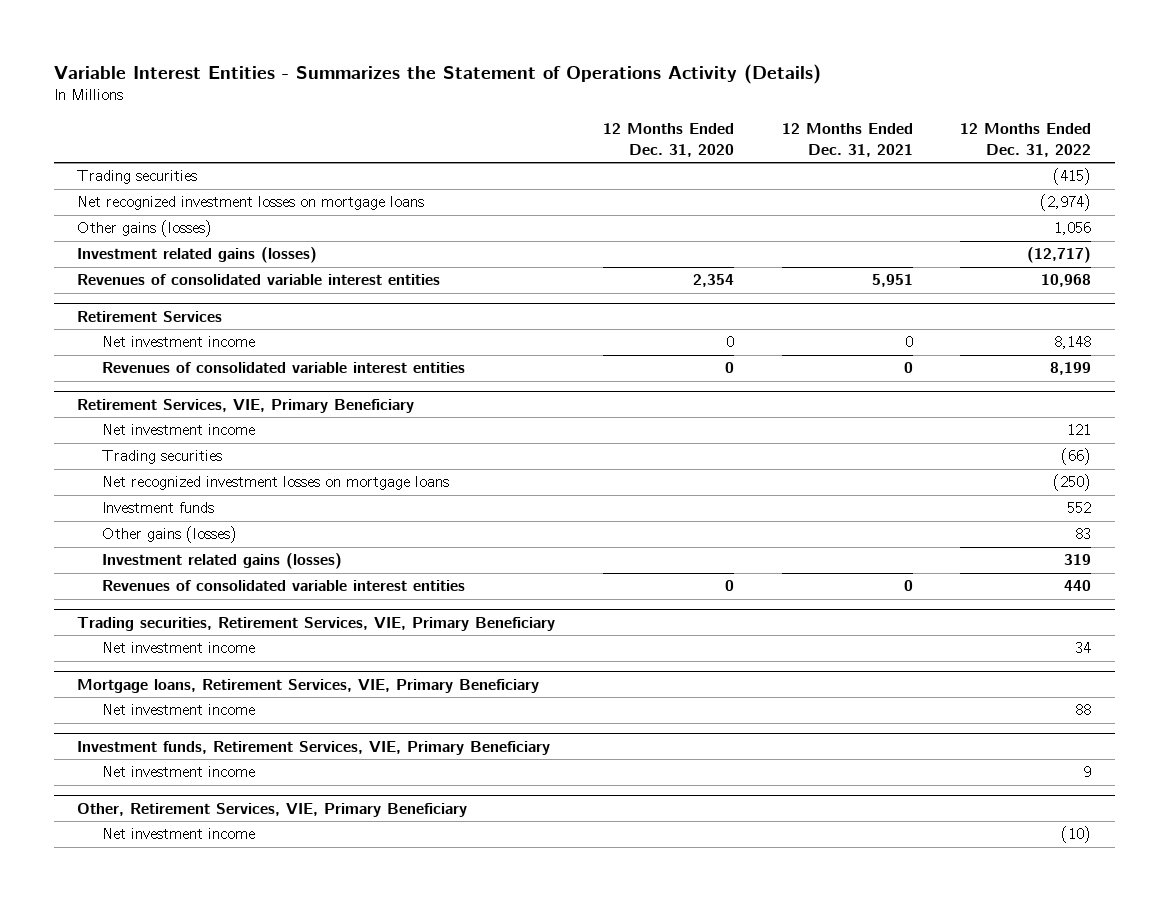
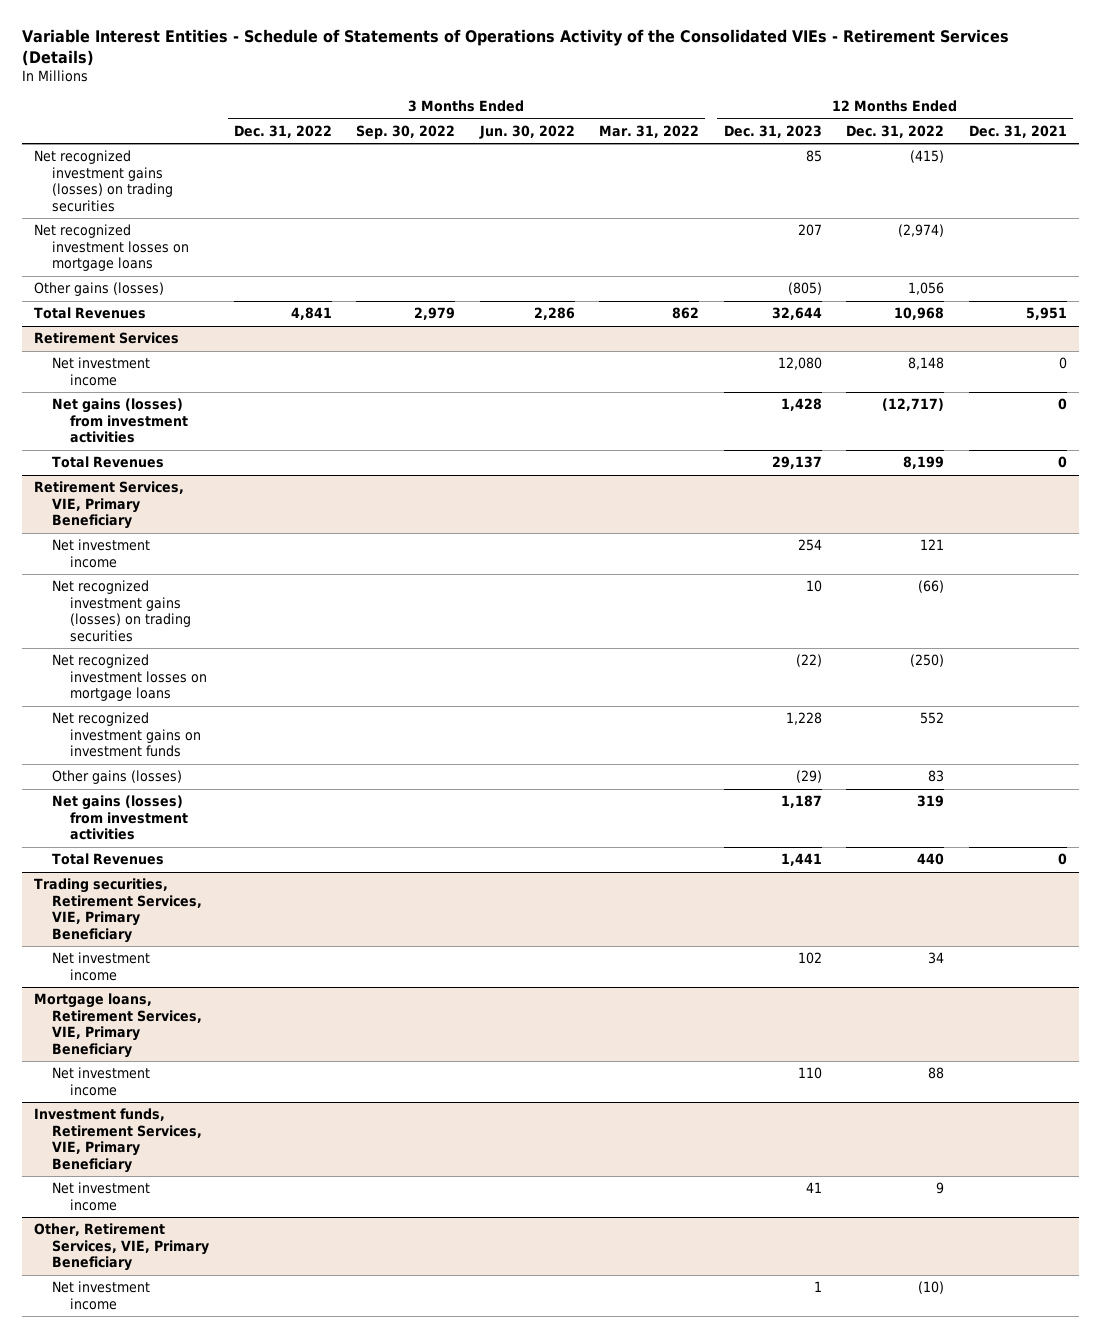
- Variable Interest Entities - Summarizes the Statement of Operations Activity (Details)
+ Variable Interest Entities - Schedule of Statements of Operations Activity of the Consolidated VIEs - Retirement Services (Details)
- | 12 Months Ended Dec. 31, 2020 | 12 Months Ended Dec. 31, 2021 | 12 Months Ended Dec. 31, 2022
+ | 3 Months Ended Dec. 31, 2022 | 3 Months Ended Sep. 30, 2022 | 3 Months Ended Jun. 30, 2022 | 3 Months Ended Mar. 31, 2022 | 12 Months Ended Dec. 31, 2023 | 12 Months Ended Dec. 31, 2022 | 12 Months Ended Dec. 31, 2021
- Trading securities | | | (415)
+ Net recognized investment gains (losses) on trading securities | | | | | 85 | (415) |
- Investment related gains (losses) | | | (12,717)
- Revenues of consolidated variable interest entities | 2,354 | 5,951 | 10,968
+ Total Revenues | 4,841 | 2,979 | 2,286 | 862 | 32,644 | 10,968 | 5,951
@ Retirement Services
- Revenues of consolidated variable interest entities | 0 | 0 | 8,199
+ Net gains (losses) from investment activities | | | | | 1,428 | (12,717) | 0
+ Total Revenues | | | | | 29,137 | 8,199 | 0
@ Retirement Services, VIE, Primary Beneficiary
- Trading securities | | | (66)
+ Net recognized investment gains (losses) on trading securities | | | | | 10 | (66) |
- Investment funds | | | 552
+ Net recognized investment gains on investment funds | | | | | 1,228 | 552 |
- Investment related gains (losses) | | | 319
- Revenues of consolidated variable interest entities | 0 | 0 | 440
+ Net gains (losses) from investment activities | | | | | 1,187 | 319 |
+ Total Revenues | | | | | 1,441 | 440 | 0

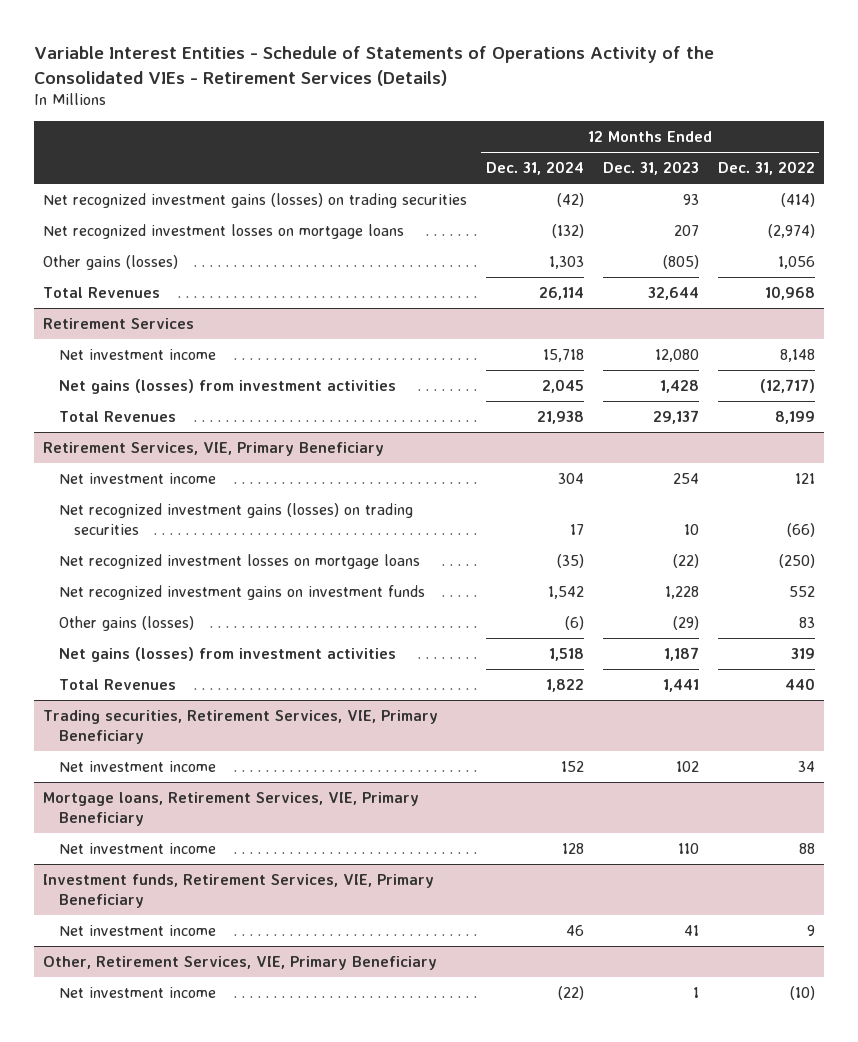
- | 3 Months Ended Dec. 31, 2022 | 3 Months Ended Sep. 30, 2022 | 3 Months Ended Jun. 30, 2022 | 3 Months Ended Mar. 31, 2022 | 12 Months Ended Dec. 31, 2023 | 12 Months Ended Dec. 31, 2022 | 12 Months Ended Dec. 31, 2021
+ | 12 Months Ended Dec. 31, 2024 | 12 Months Ended Dec. 31, 2023 | 12 Months Ended Dec. 31, 2022
- Net recognized investment gains (losses) on trading securities | | | | | 85 | (415) |
+ Net recognized investment gains (losses) on trading securities | (42) | 93 | (414)

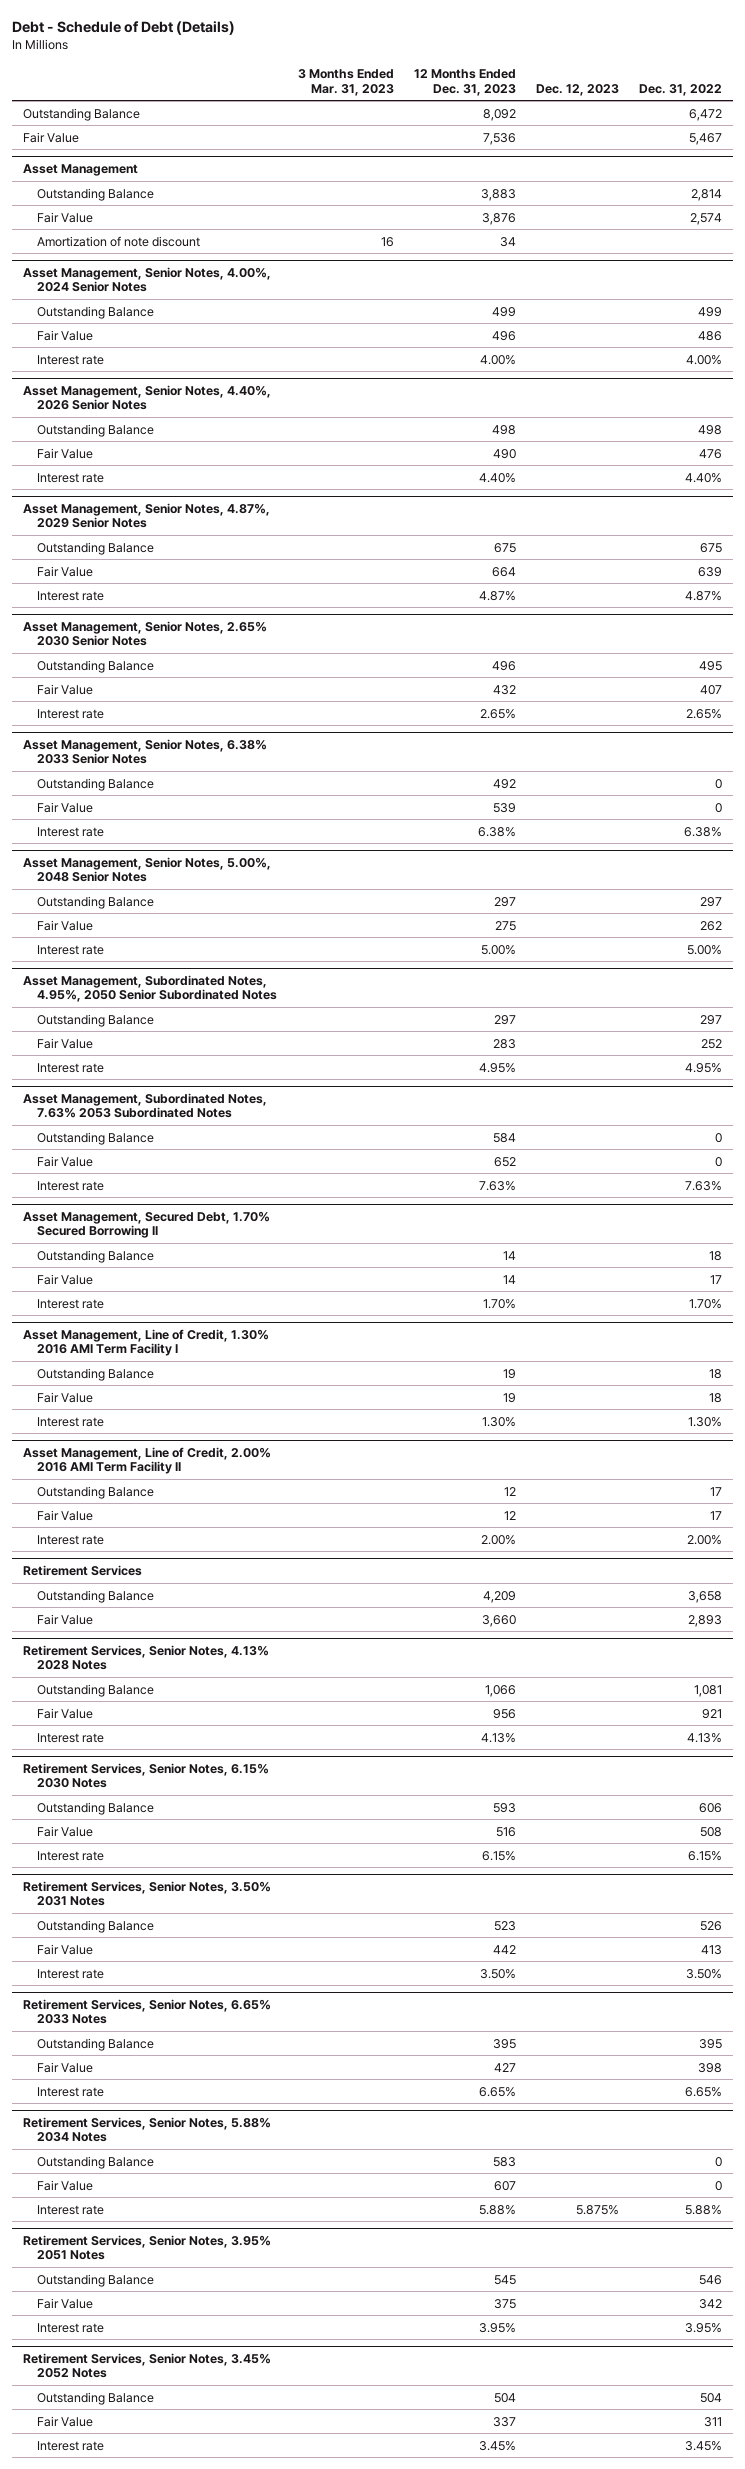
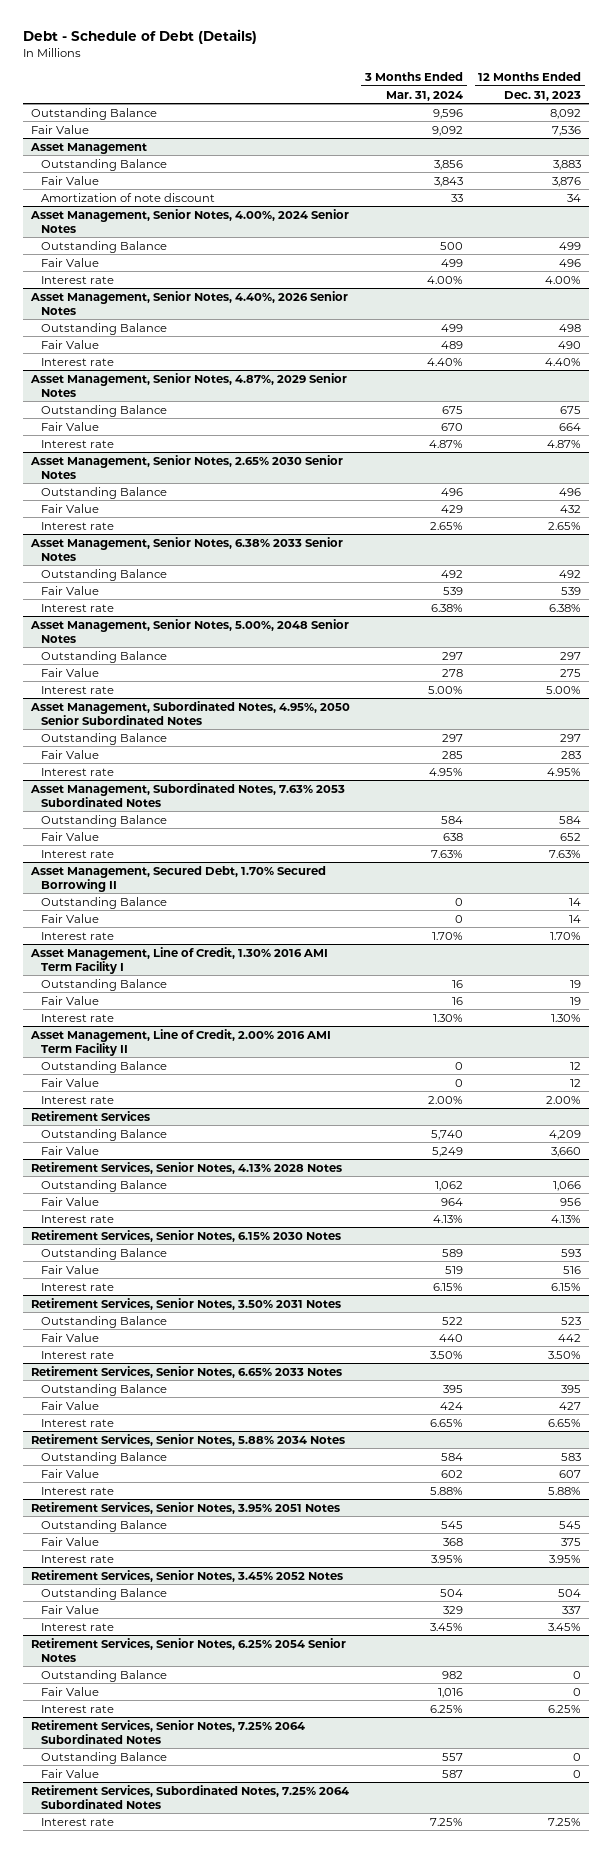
- | 3 Months Ended Mar. 31, 2023 | 12 Months Ended Dec. 31, 2023 | Dec. 12, 2023 | Dec. 31, 2022
+ | 3 Months Ended Mar. 31, 2024 | 12 Months Ended Dec. 31, 2023
+ Retirement Services, Senior Notes, 6.25% 2054 Senior Notes
+ Outstanding Balance | 982 | 0
+ Fair Value | 1,016 | 0
+ Interest rate | 6.25% | 6.25%
+ Retirement Services, Senior Notes, 7.25% 2064 Subordinated Notes
+ Outstanding Balance | 557 | 0
+ Fair Value | 587 | 0
+ Retirement Services, Subordinated Notes, 7.25% 2064 Subordinated Notes
+ Interest rate | 7.25% | 7.25%

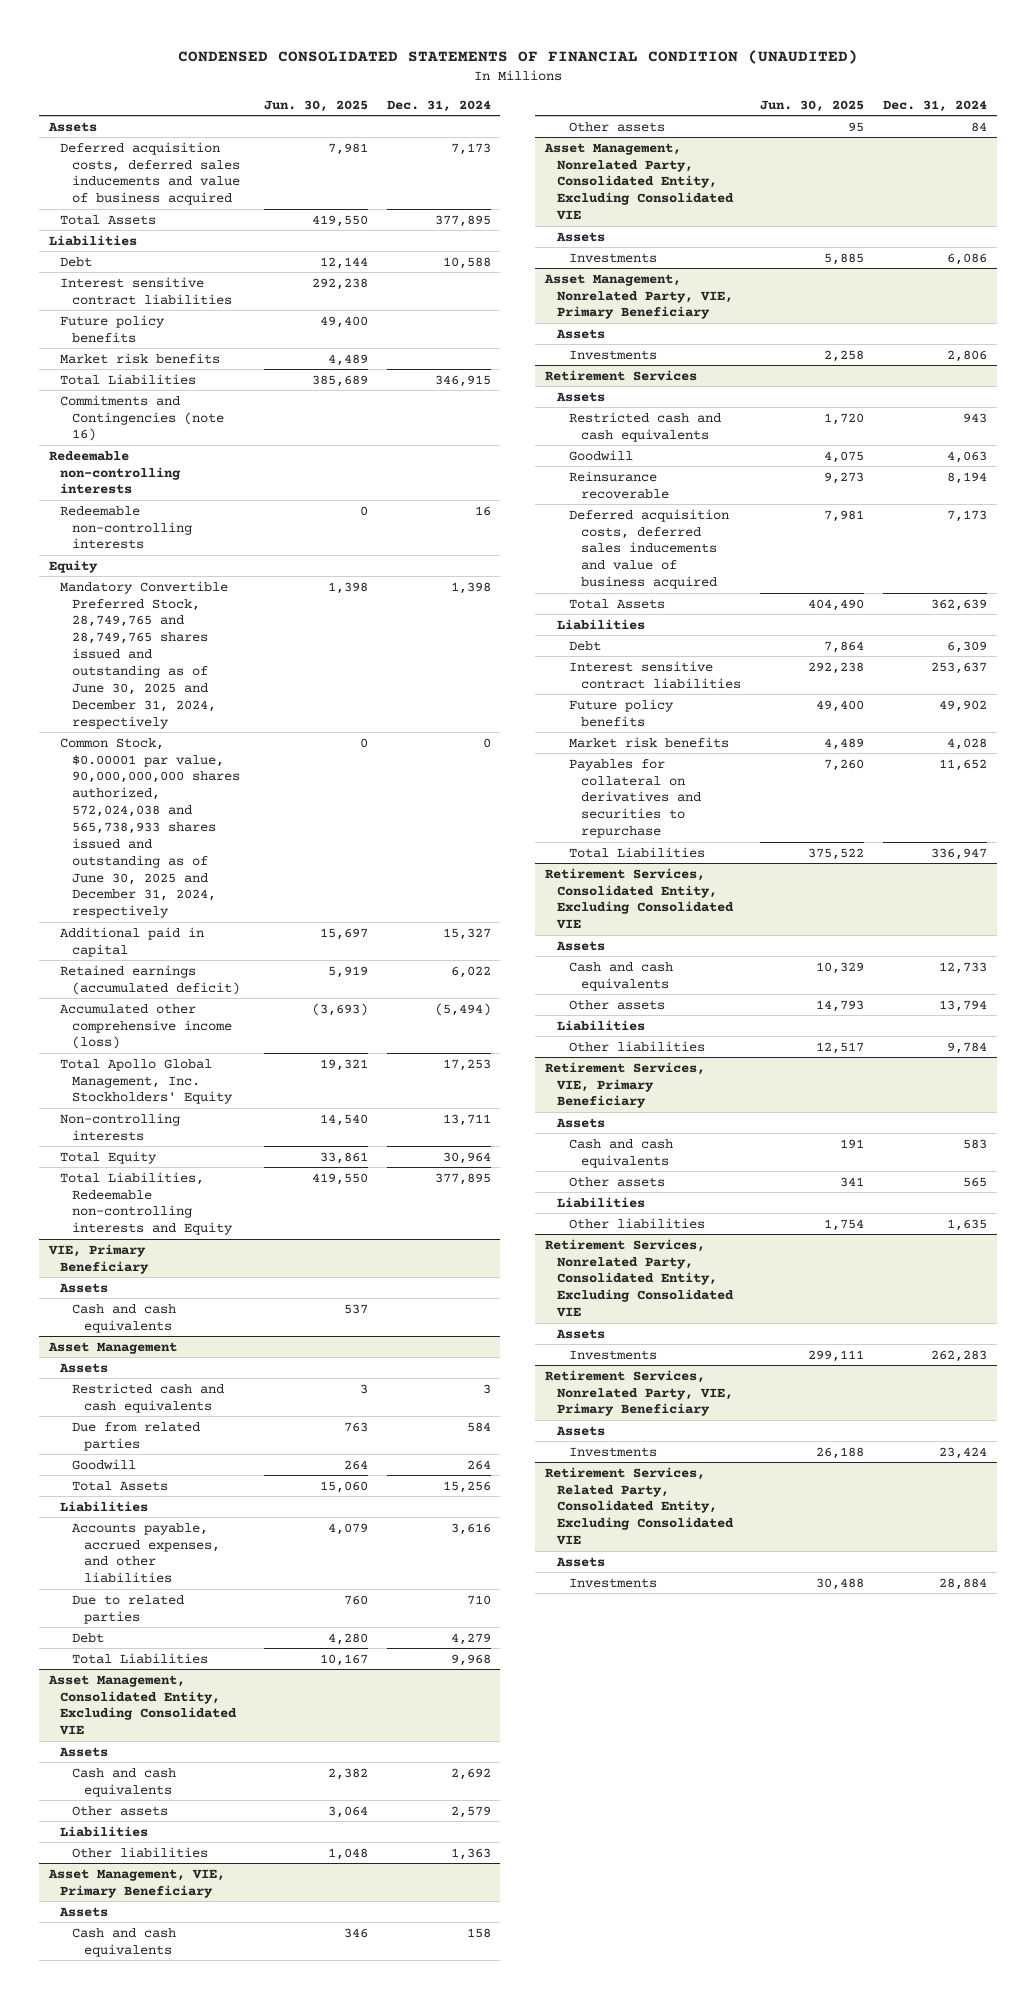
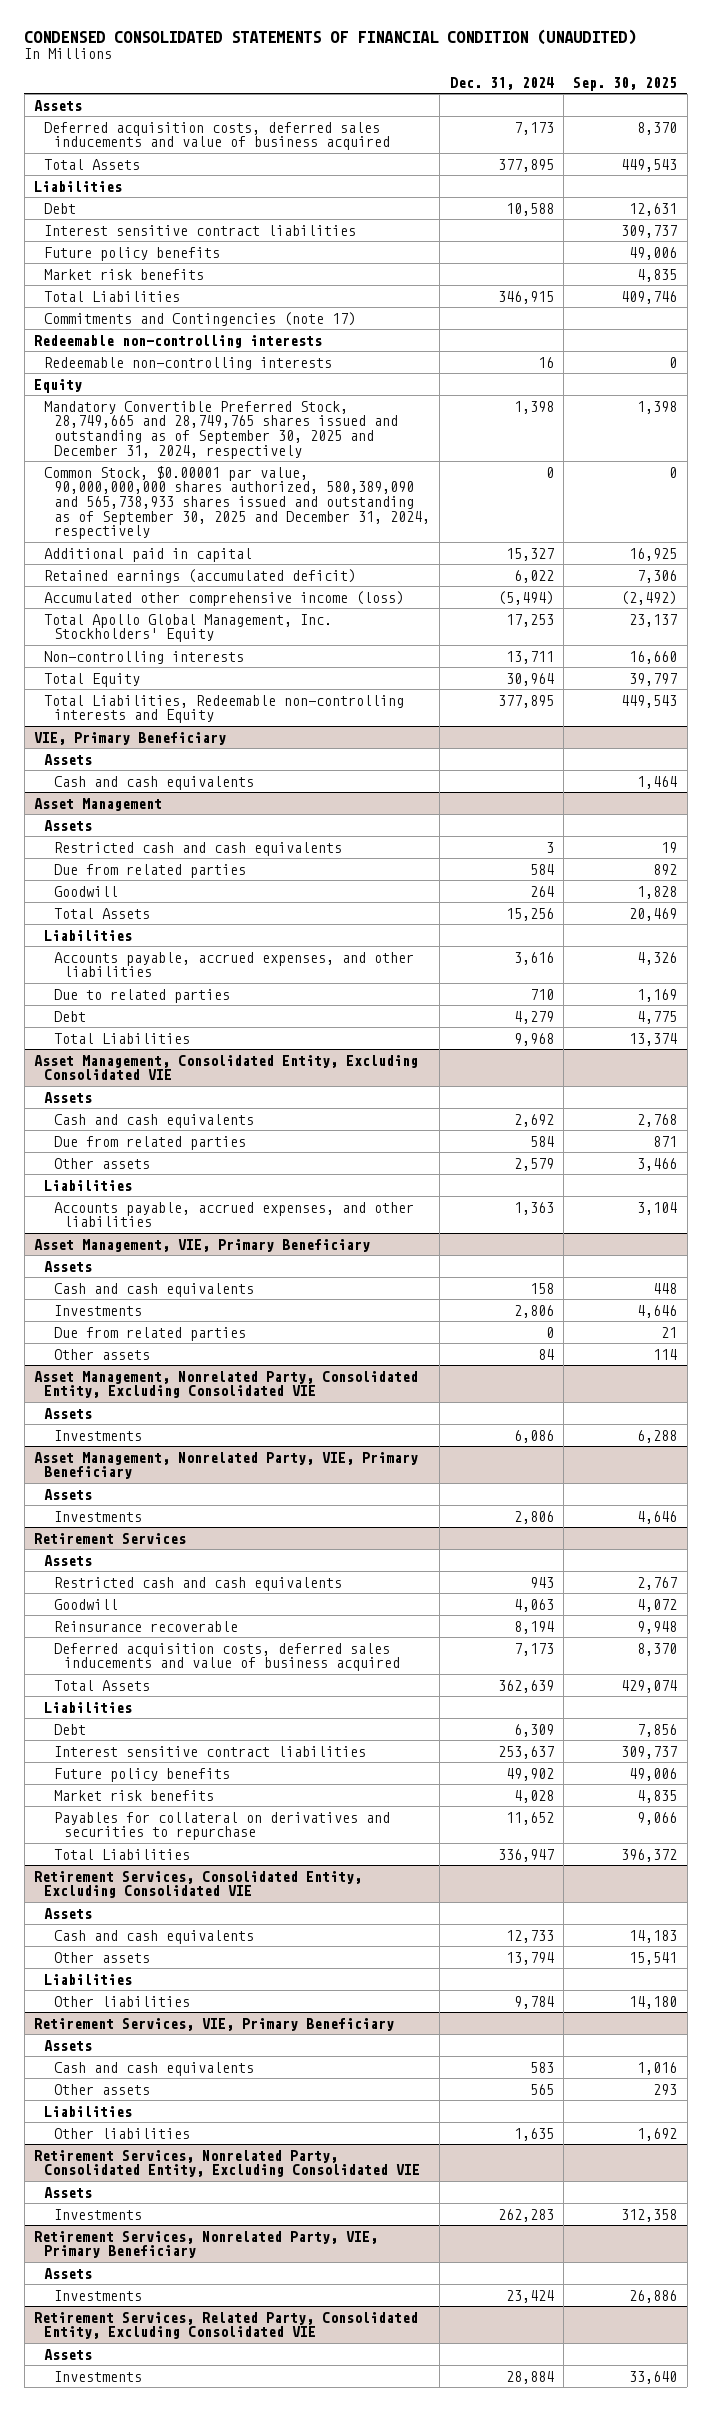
- | Jun. 30, 2025 | Dec. 31, 2024
+ | Dec. 31, 2024 | Sep. 30, 2025
- Commitments and Contingencies (note 16)
+ Commitments and Contingencies (note 17)
- Mandatory Convertible Preferred Stock, 28,749,765 and 28,749,765 shares issued and outstanding as of June 30, 2025 and December 31, 2024, respectively | 1,398 | 1,398
- Common Stock, $0.00001 par value, 90,000,000,000 shares authorized, 572,024,038 and 565,738,933 shares issued and outstanding as of June 30, 2025 and December 31, 2024, respectively | 0 | 0
+ Mandatory Convertible Preferred Stock, 28,749,665 and 28,749,765 shares issued and outstanding as of September 30, 2025 and December 31, 2024, respectively | 1,398 | 1,398
+ Common Stock, $0.00001 par value, 90,000,000,000 shares authorized, 580,389,090 and 565,738,933 shares issued and outstanding as of September 30, 2025 and December 31, 2024, respectively | 0 | 0
@ Asset Management, Consolidated Entity, Excluding Consolidated VIE
+ Due from related parties | 584 | 871
- Other liabilities | 1,048 | 1,363
+ Accounts payable, accrued expenses, and other liabilities | 1,363 | 3,104
@ Asset Management, VIE, Primary Beneficiary
+ Investments | 2,806 | 4,646
+ Due from related parties | 0 | 21

